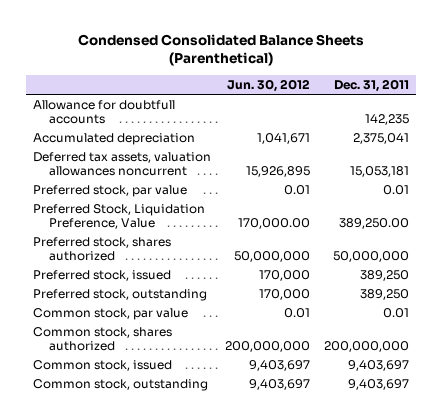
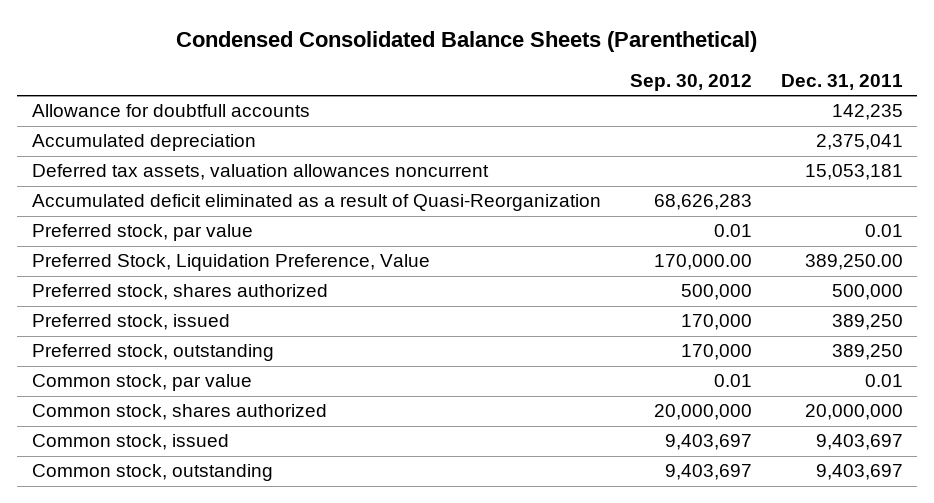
- | Jun. 30, 2012 | Dec. 31, 2011
+ | Sep. 30, 2012 | Dec. 31, 2011
+ Accumulated deficit eliminated as a result of Quasi-Reorganization | 68,626,283 |
- Preferred stock, shares authorized | 50,000,000 | 50,000,000
+ Preferred stock, shares authorized | 500,000 | 500,000
- Common stock, shares authorized | 200,000,000 | 200,000,000
+ Common stock, shares authorized | 20,000,000 | 20,000,000

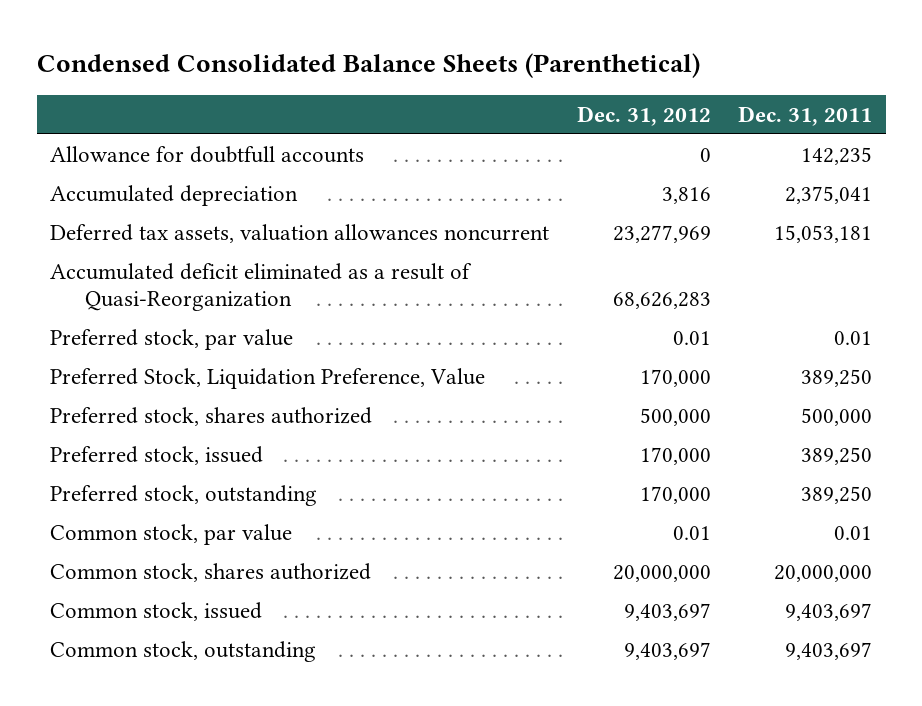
- | Sep. 30, 2012 | Dec. 31, 2011
+ | Dec. 31, 2012 | Dec. 31, 2011
- Preferred Stock, Liquidation Preference, Value | 170,000.00 | 389,250.00
+ Preferred Stock, Liquidation Preference, Value | 170,000 | 389,250

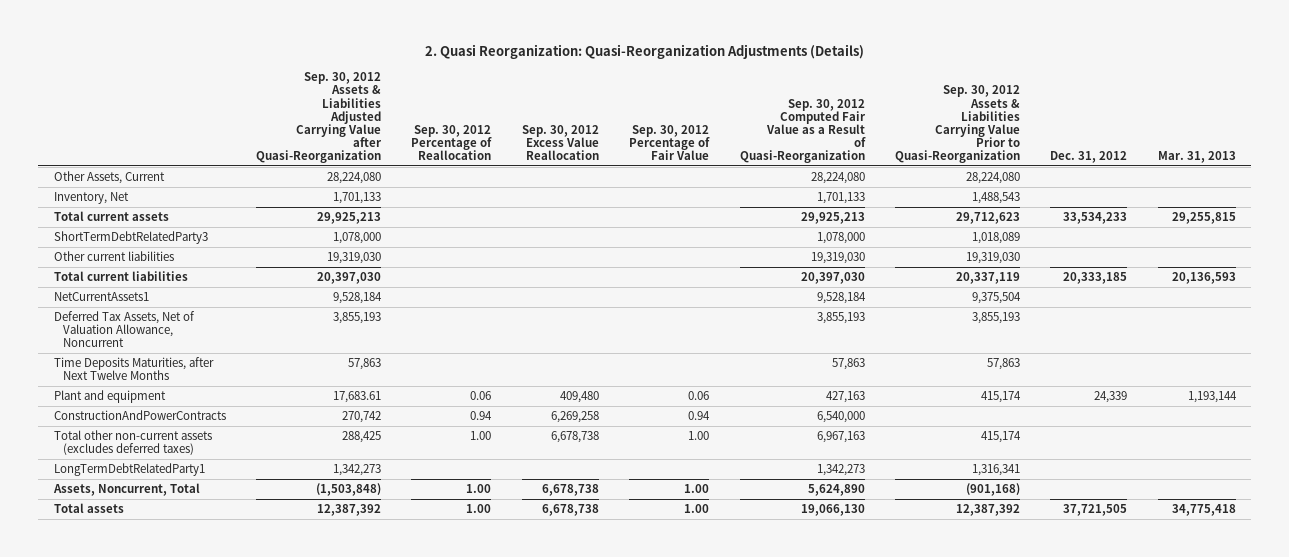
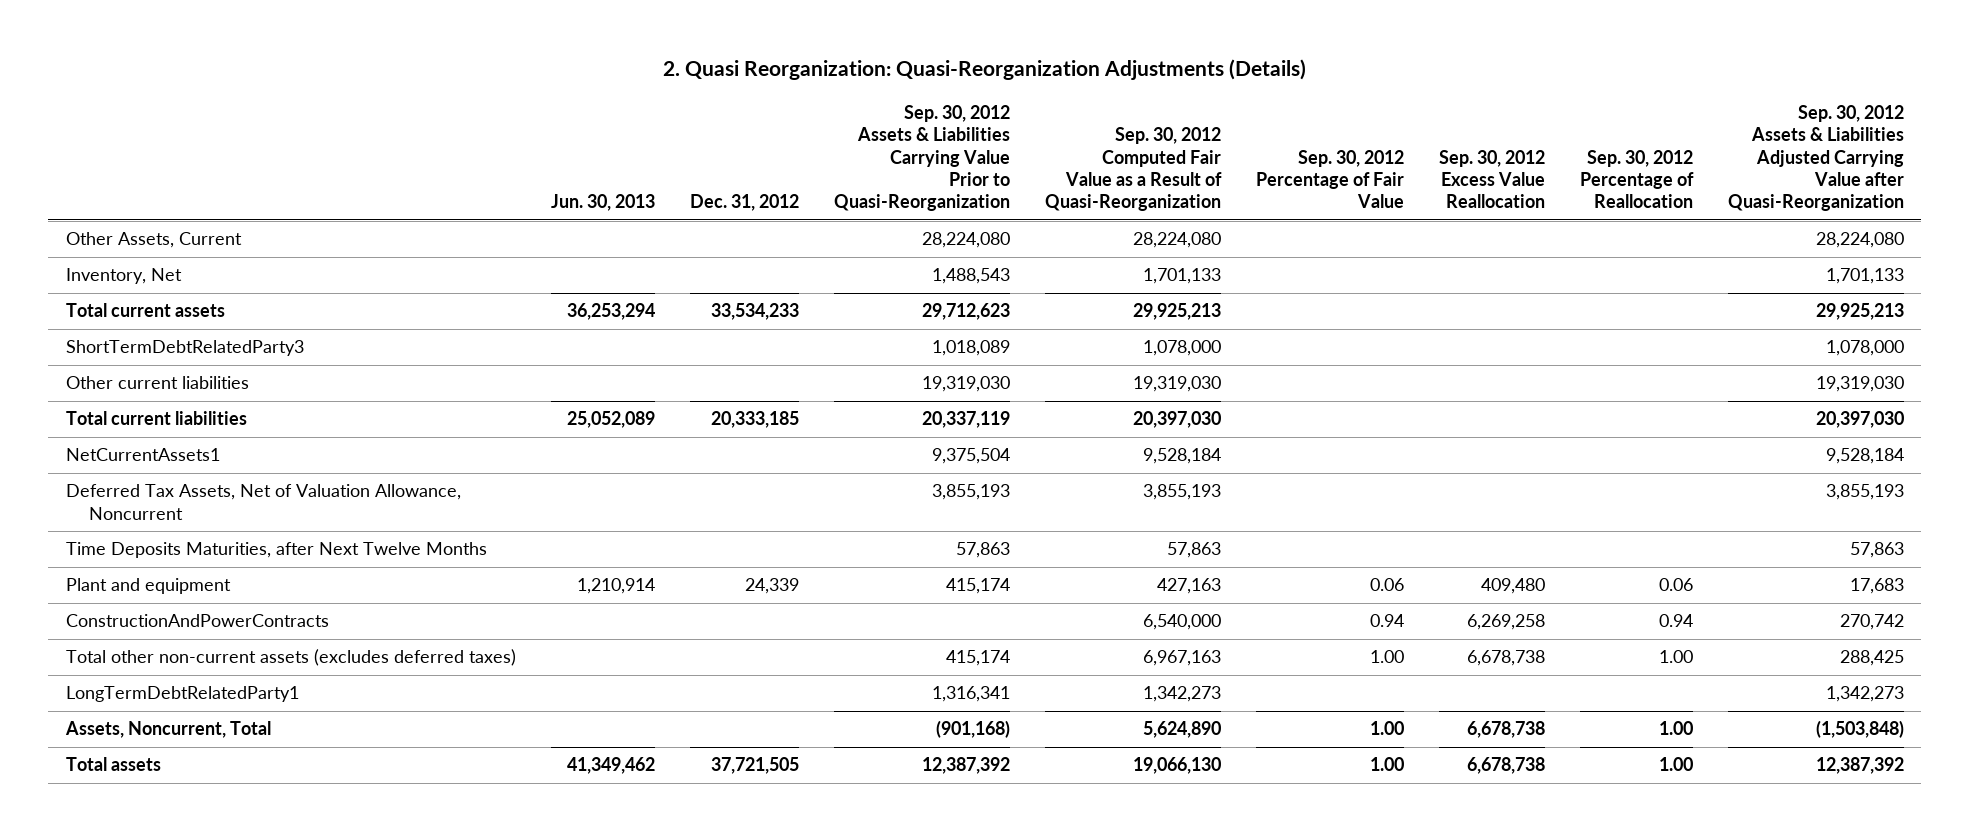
- | Sep. 30, 2012 Assets & Liabilities Adjusted Carrying Value after Quasi-Reorganization | Sep. 30, 2012 Percentage of Reallocation | Sep. 30, 2012 Excess Value Reallocation | Sep. 30, 2012 Percentage of Fair Value | Sep. 30, 2012 Computed Fair Value as a Result of Quasi-Reorganization | Sep. 30, 2012 Assets & Liabilities Carrying Value Prior to Quasi-Reorganization | Dec. 31, 2012 | Mar. 31, 2013
+ | Jun. 30, 2013 | Dec. 31, 2012 | Sep. 30, 2012 Assets & Liabilities Carrying Value Prior to Quasi-Reorganization | Sep. 30, 2012 Computed Fair Value as a Result of Quasi-Reorganization | Sep. 30, 2012 Percentage of Fair Value | Sep. 30, 2012 Excess Value Reallocation | Sep. 30, 2012 Percentage of Reallocation | Sep. 30, 2012 Assets & Liabilities Adjusted Carrying Value after Quasi-Reorganization
- Plant and equipment | 17,683.61 | 0.06 | 409,480 | 0.06 | 427,163 | 415,174 | 24,339 | 1,193,144
+ Plant and equipment | 1,210,914 | 24,339 | 415,174 | 427,163 | 0.06 | 409,480 | 0.06 | 17,683

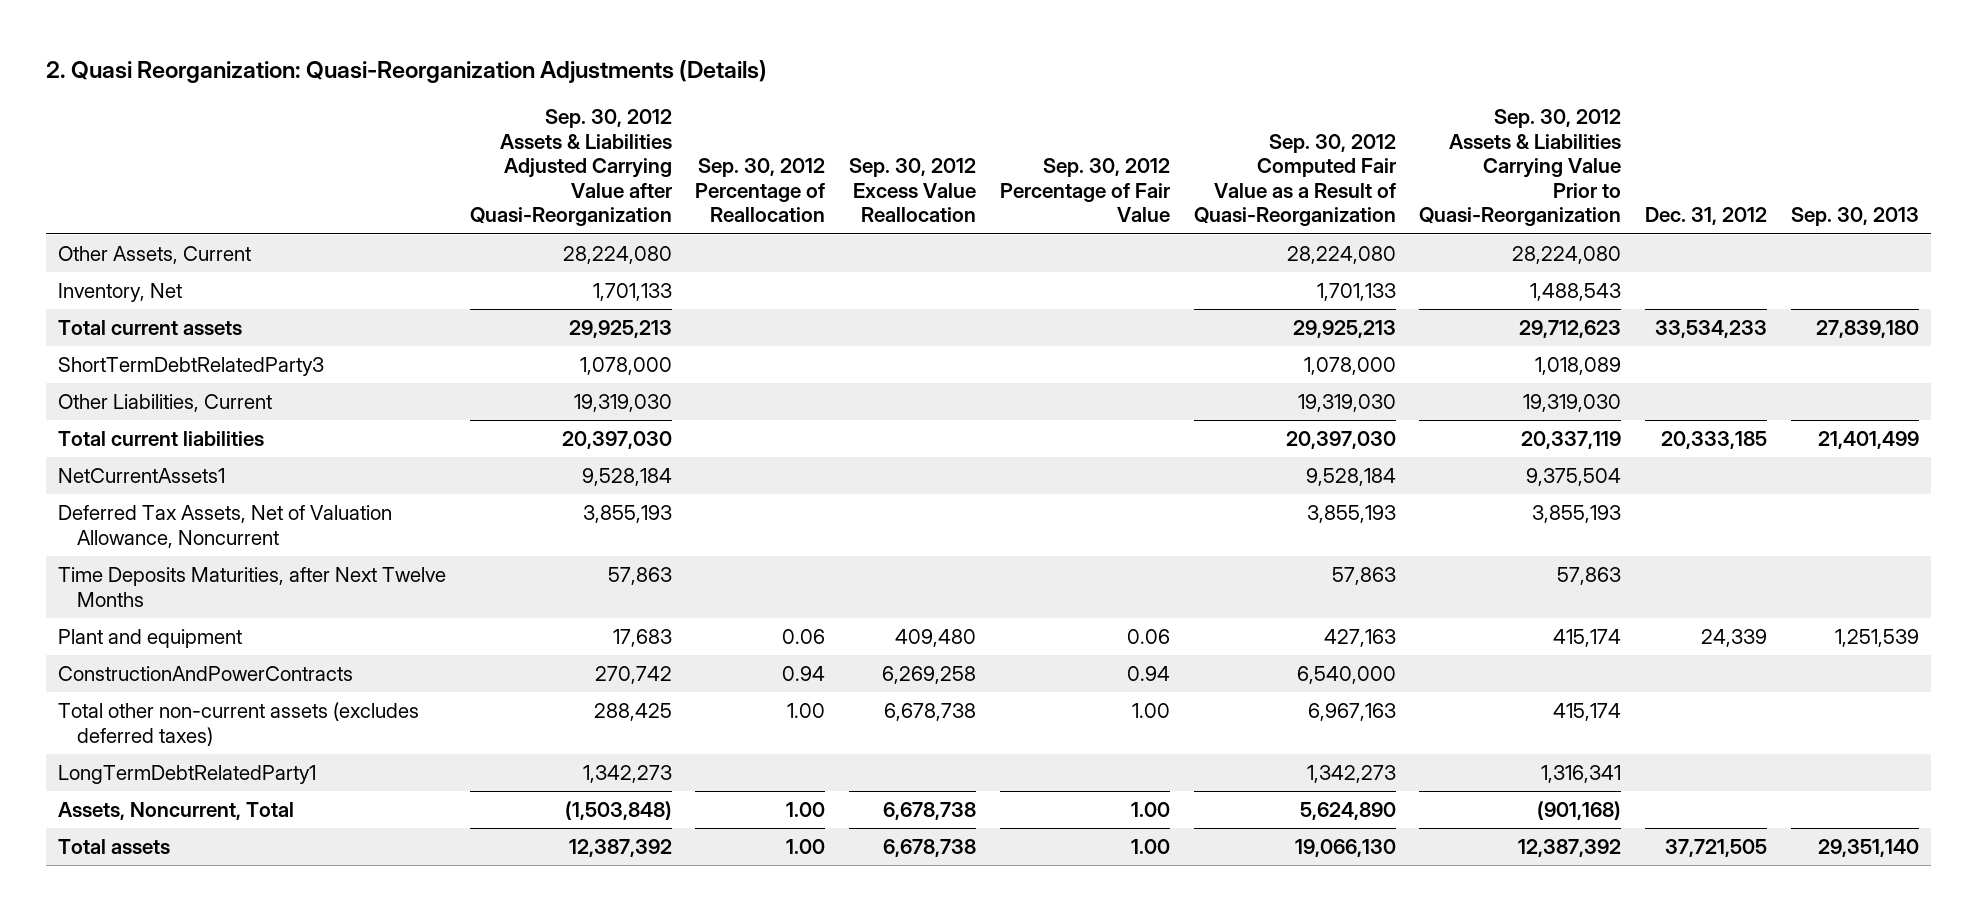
- | Jun. 30, 2013 | Dec. 31, 2012 | Sep. 30, 2012 Assets & Liabilities Carrying Value Prior to Quasi-Reorganization | Sep. 30, 2012 Computed Fair Value as a Result of Quasi-Reorganization | Sep. 30, 2012 Percentage of Fair Value | Sep. 30, 2012 Excess Value Reallocation | Sep. 30, 2012 Percentage of Reallocation | Sep. 30, 2012 Assets & Liabilities Adjusted Carrying Value after Quasi-Reorganization
+ | Sep. 30, 2012 Assets & Liabilities Adjusted Carrying Value after Quasi-Reorganization | Sep. 30, 2012 Percentage of Reallocation | Sep. 30, 2012 Excess Value Reallocation | Sep. 30, 2012 Percentage of Fair Value | Sep. 30, 2012 Computed Fair Value as a Result of Quasi-Reorganization | Sep. 30, 2012 Assets & Liabilities Carrying Value Prior to Quasi-Reorganization | Dec. 31, 2012 | Sep. 30, 2013
- Other current liabilities | | | 19,319,030 | 19,319,030 | | | | 19,319,030
+ Other Liabilities, Current | 19,319,030 | | | | 19,319,030 | 19,319,030 | |

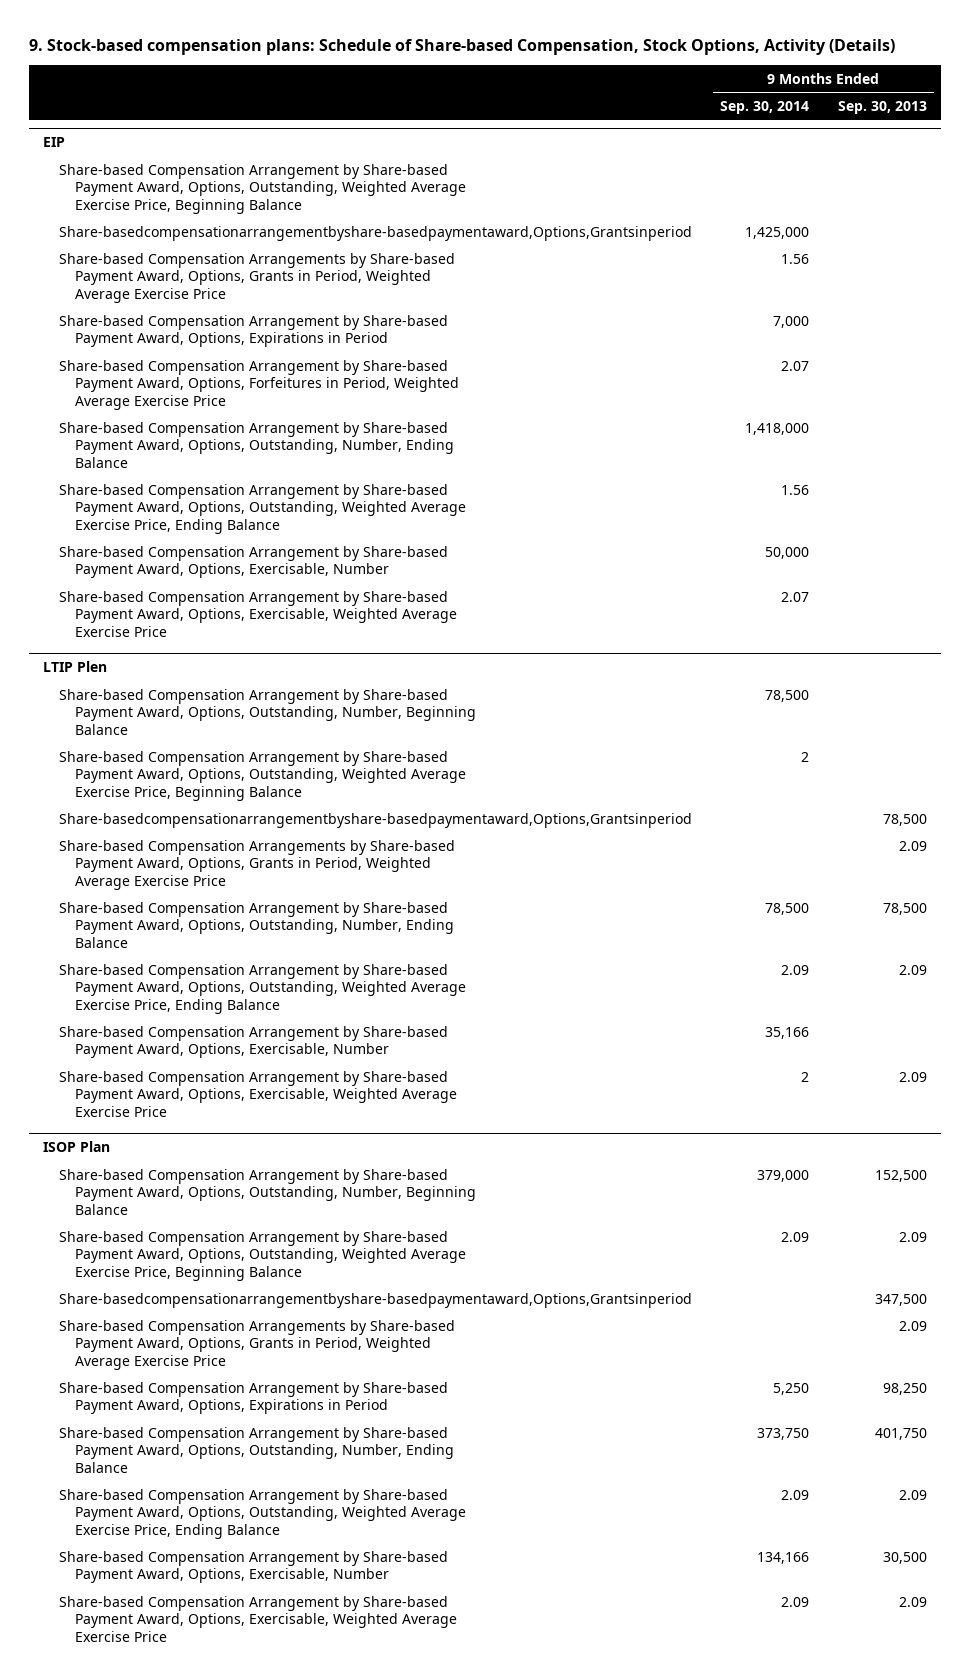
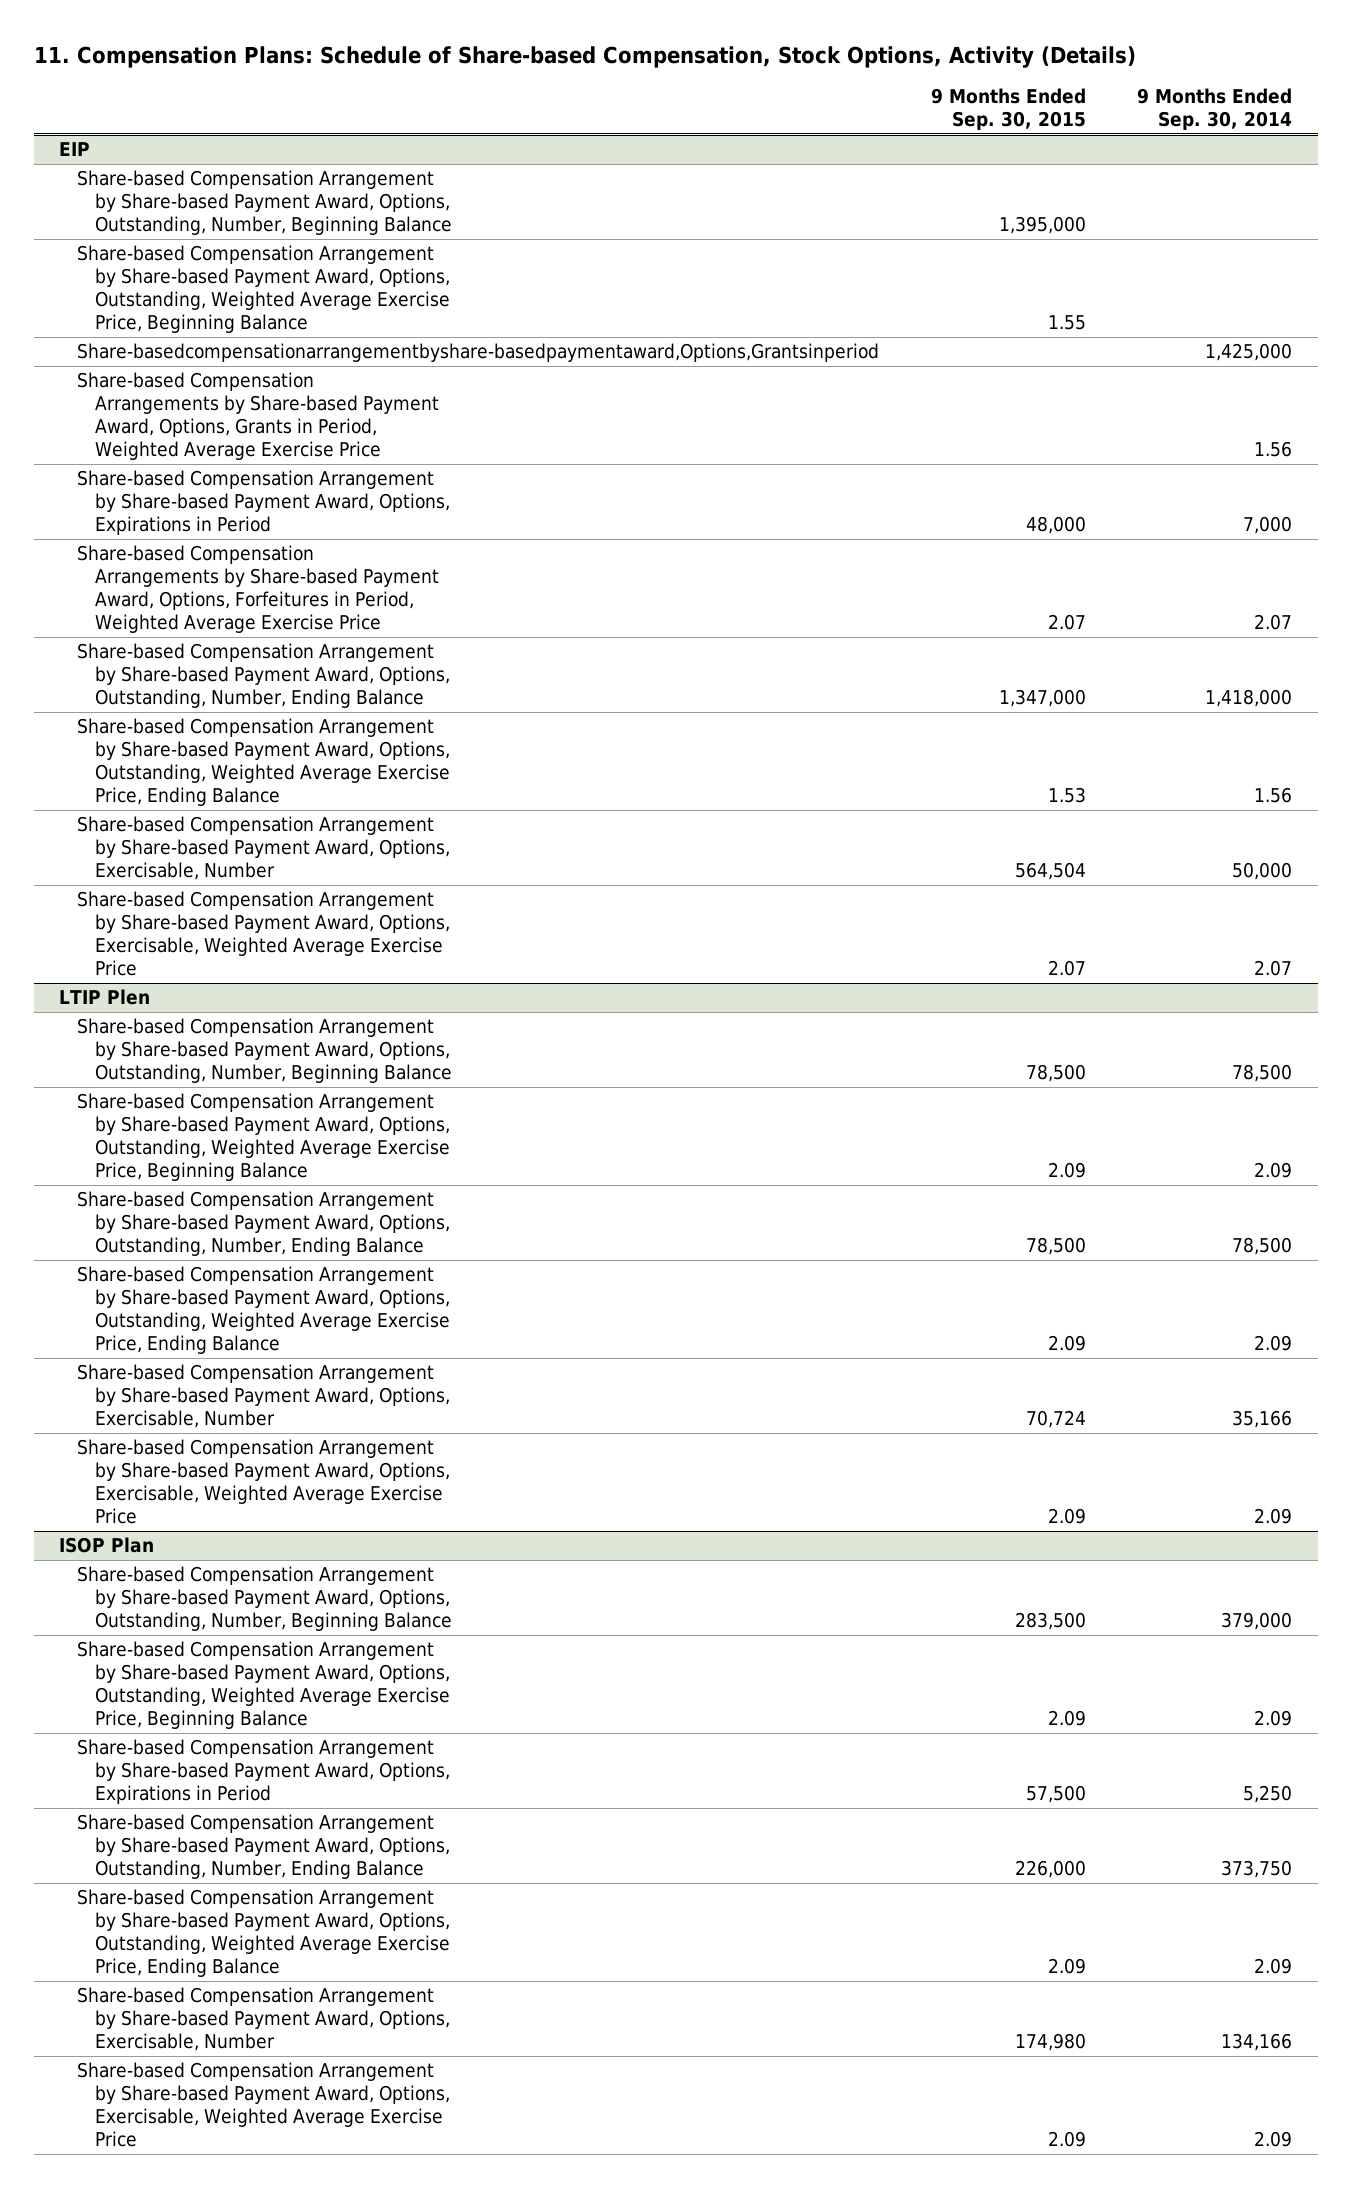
- 9. Stock-based compensation plans: Schedule of Share-based Compensation, Stock Options, Activity (Details)
+ 11. Compensation Plans: Schedule of Share-based Compensation, Stock Options, Activity (Details)
- | 9 Months Ended Sep. 30, 2014 | 9 Months Ended Sep. 30, 2013
+ | 9 Months Ended Sep. 30, 2015 | 9 Months Ended Sep. 30, 2014
@ EIP
+ Share-based Compensation Arrangement by Share-based Payment Award, Options, Outstanding, Number, Beginning Balance | 1,395,000 |
- Share-based Compensation Arrangement by Share-based Payment Award, Options, Forfeitures in Period, Weighted Average Exercise Price | 2.07 |
+ Share-based Compensation Arrangements by Share-based Payment Award, Options, Forfeitures in Period, Weighted Average Exercise Price | 2.07 | 2.07
@ LTIP Plen
- Share-based Compensation Arrangement by Share-based Payment Award, Options, Outstanding, Weighted Average Exercise Price, Beginning Balance | 2 |
- Share-basedcompensationarrangementbyshare-basedpaymentaward,Options,Grantsinperiod | | 78,500
- Share-based Compensation Arrangements by Share-based Payment Award, Options, Grants in Period, Weighted Average Exercise Price | | 2.09
+ Share-based Compensation Arrangement by Share-based Payment Award, Options, Outstanding, Weighted Average Exercise Price, Beginning Balance | 2.09 | 2.09
- Share-based Compensation Arrangement by Share-based Payment Award, Options, Exercisable, Weighted Average Exercise Price | 2 | 2.09
+ Share-based Compensation Arrangement by Share-based Payment Award, Options, Exercisable, Weighted Average Exercise Price | 2.09 | 2.09
@ ISOP Plan
- Share-basedcompensationarrangementbyshare-basedpaymentaward,Options,Grantsinperiod | | 347,500
- Share-based Compensation Arrangements by Share-based Payment Award, Options, Grants in Period, Weighted Average Exercise Price | | 2.09

